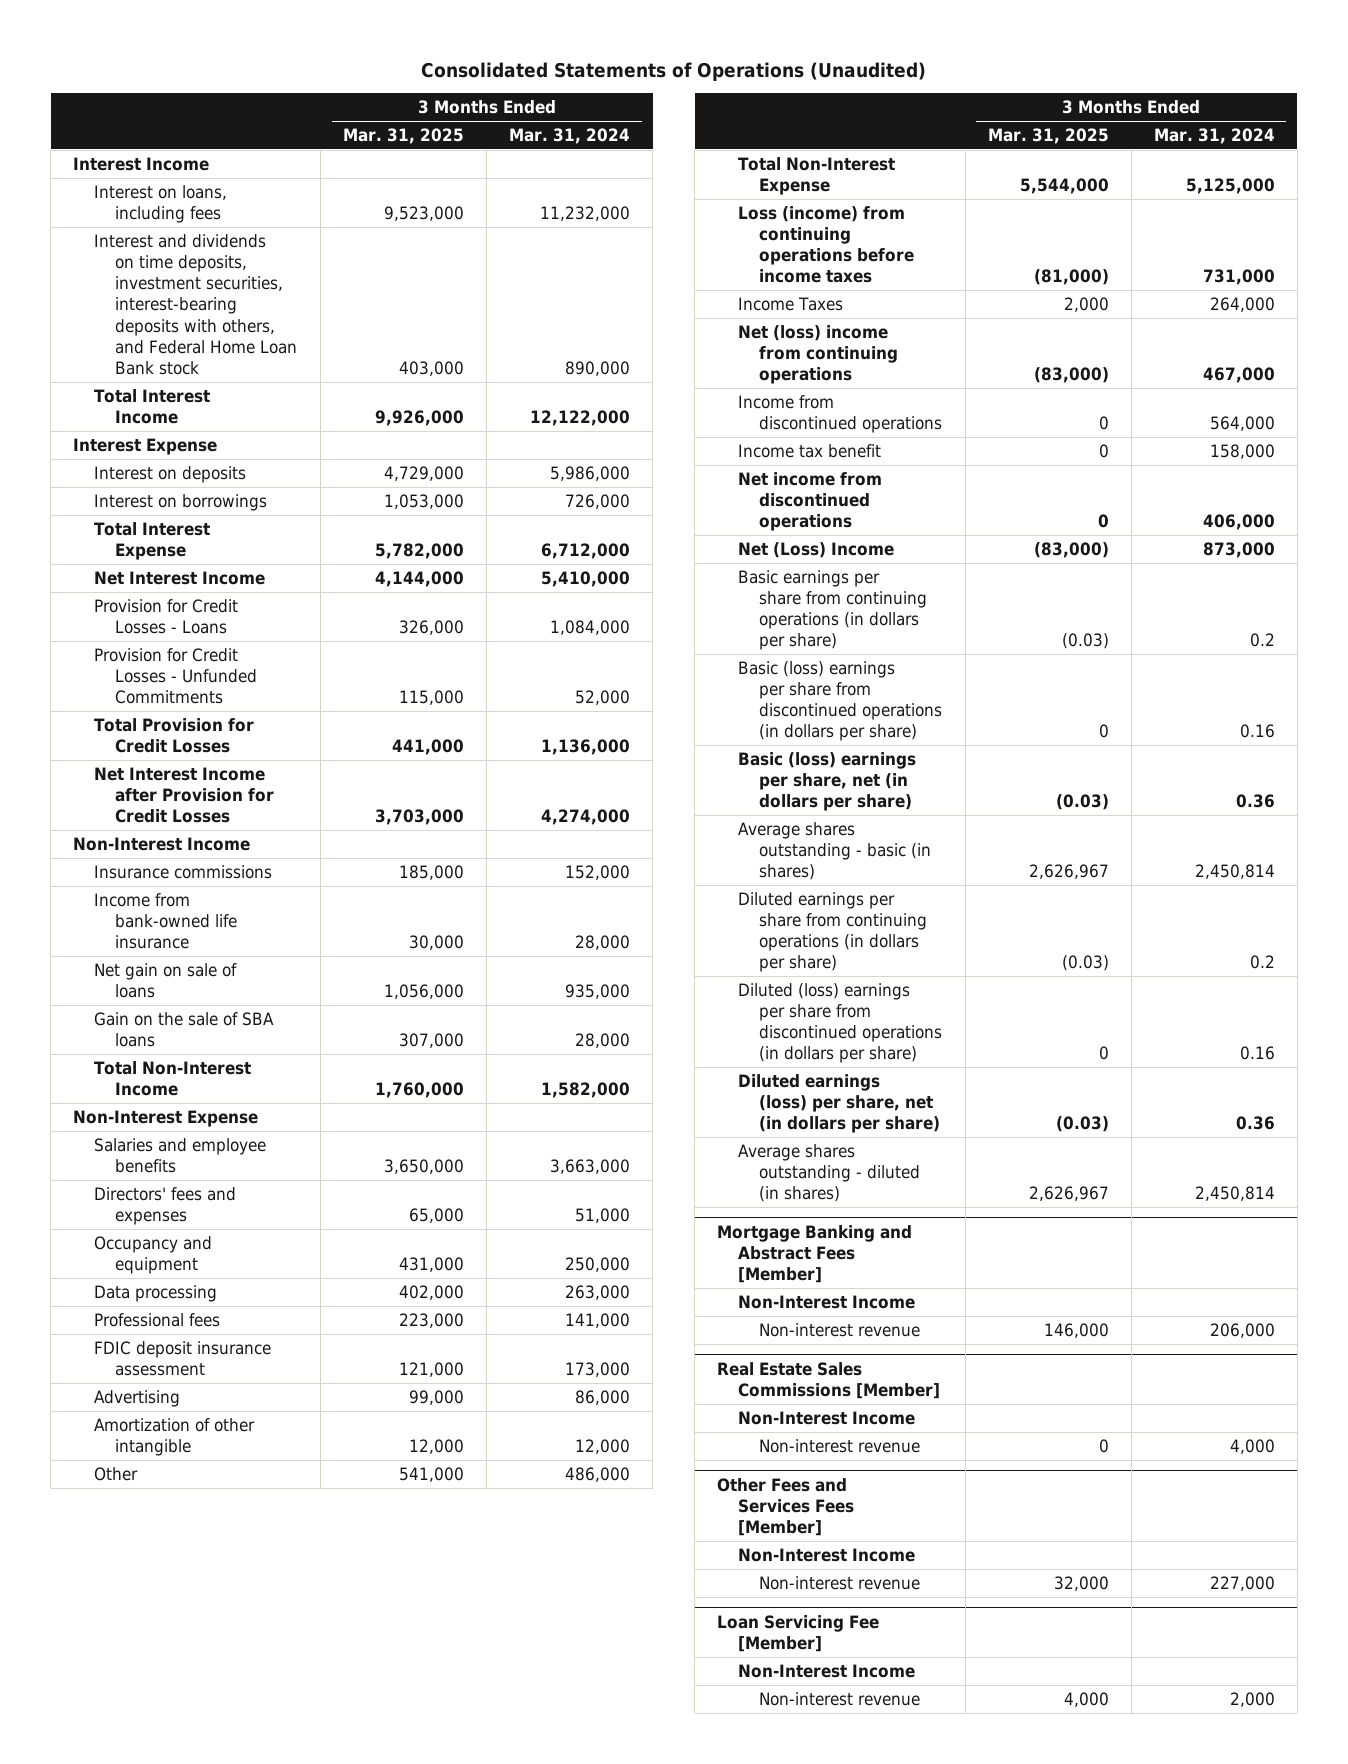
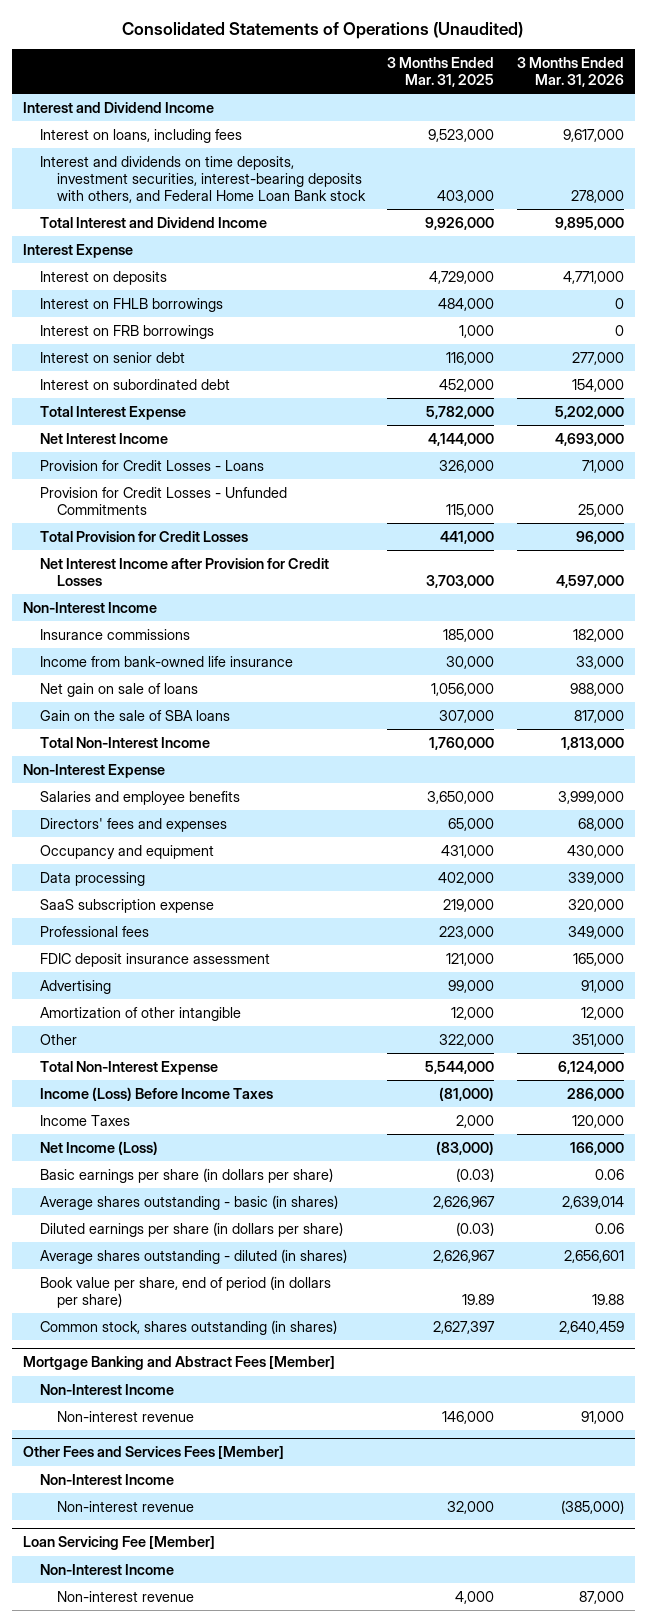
- | 3 Months Ended Mar. 31, 2025 | 3 Months Ended Mar. 31, 2024
+ | 3 Months Ended Mar. 31, 2025 | 3 Months Ended Mar. 31, 2026
- Interest Income
+ Interest and Dividend Income
- Total Interest Income | 9,926,000 | 12,122,000
+ Total Interest and Dividend Income | 9,926,000 | 9,895,000
- Interest on borrowings | 1,053,000 | 726,000
+ Interest on FHLB borrowings | 484,000 | 0
+ Interest on FRB borrowings | 1,000 | 0
+ Interest on senior debt | 116,000 | 277,000
+ Interest on subordinated debt | 452,000 | 154,000
+ SaaS subscription expense | 219,000 | 320,000
- Other | 541,000 | 486,000
+ Other | 322,000 | 351,000
- Loss (income) from continuing operations before income taxes | (81,000) | 731,000
+ Income (Loss) Before Income Taxes | (81,000) | 286,000
- Net (loss) income from continuing operations | (83,000) | 467,000
- Income from discontinued operations | 0 | 564,000
- Income tax benefit | 0 | 158,000
- Net income from discontinued operations | 0 | 406,000
- Net (Loss) Income | (83,000) | 873,000
- Basic earnings per share from continuing operations (in dollars per share) | (0.03) | 0.2
- Basic (loss) earnings per share from discontinued operations (in dollars per share) | 0 | 0.16
- Basic (loss) earnings per share, net (in dollars per share) | (0.03) | 0.36
+ Net Income (Loss) | (83,000) | 166,000
+ Basic earnings per share (in dollars per share) | (0.03) | 0.06
- Diluted earnings per share from continuing operations (in dollars per share) | (0.03) | 0.2
- Diluted (loss) earnings per share from discontinued operations (in dollars per share) | 0 | 0.16
- Diluted earnings (loss) per share, net (in dollars per share) | (0.03) | 0.36
+ Diluted earnings per share (in dollars per share) | (0.03) | 0.06
+ Book value per share, end of period (in dollars per share) | 19.89 | 19.88
+ Common stock, shares outstanding (in shares) | 2,627,397 | 2,640,459
- Real Estate Sales Commissions [Member]
- Non-Interest Income
- Non-interest revenue | 0 | 4,000

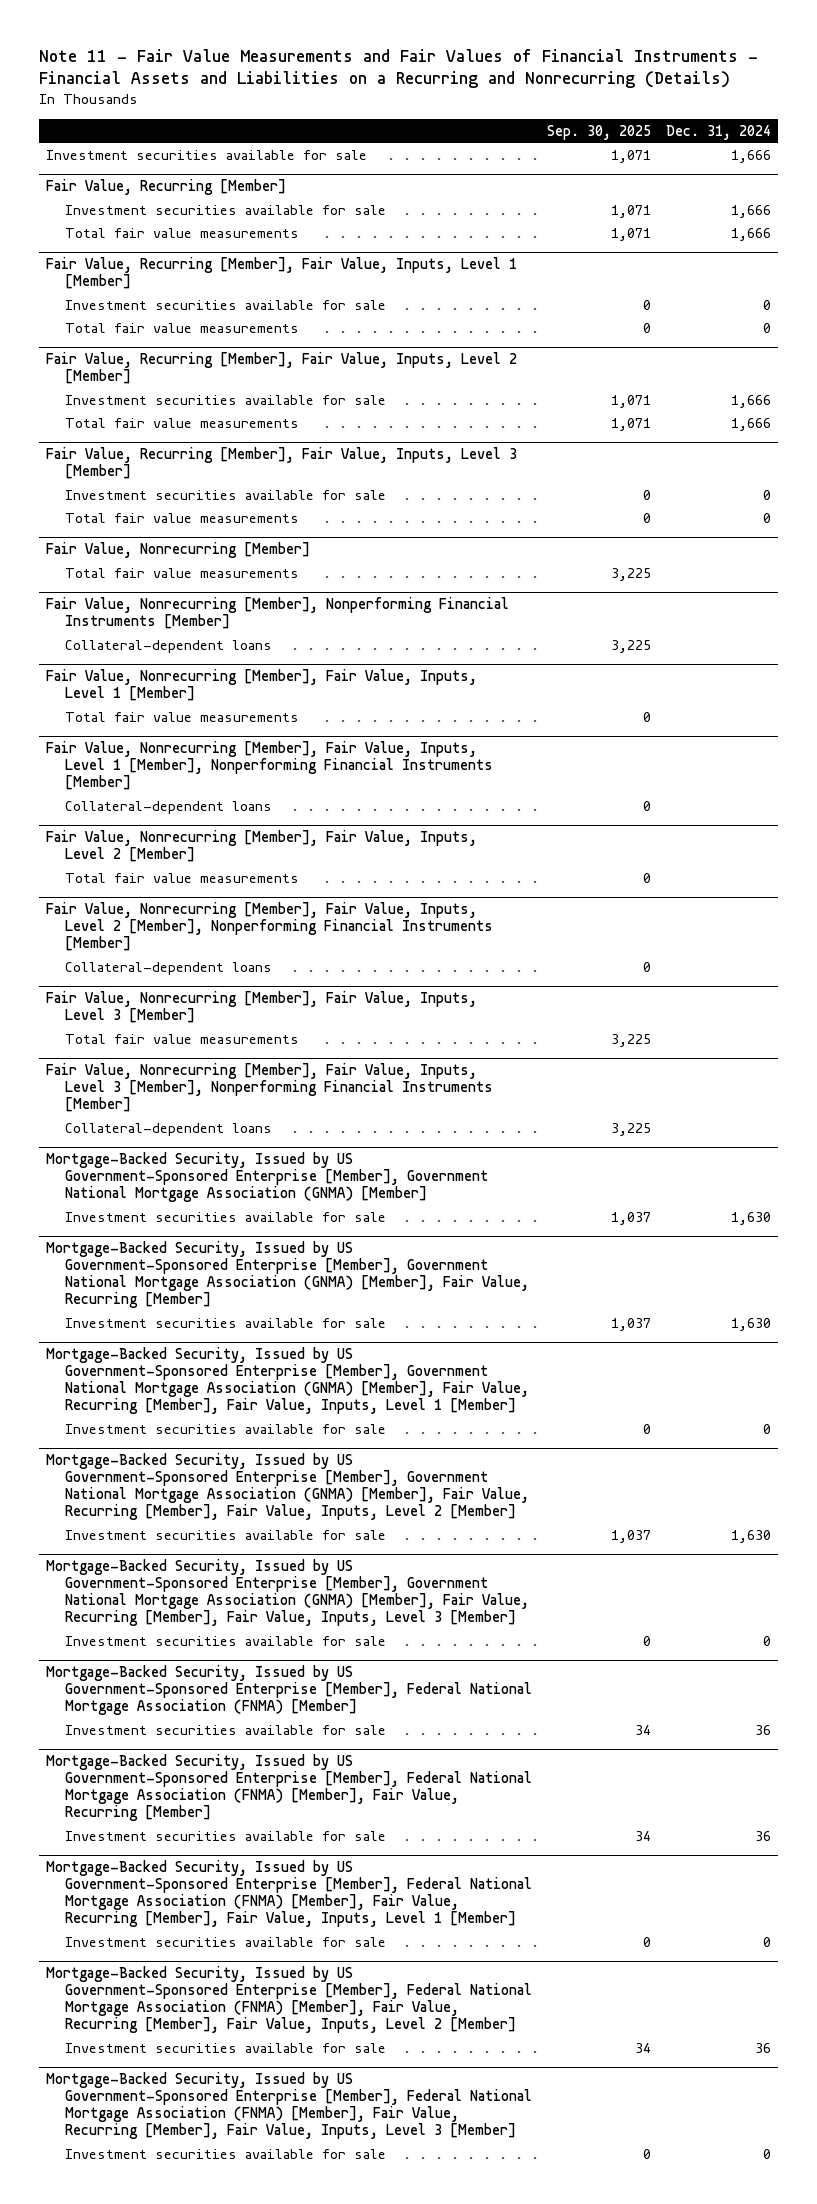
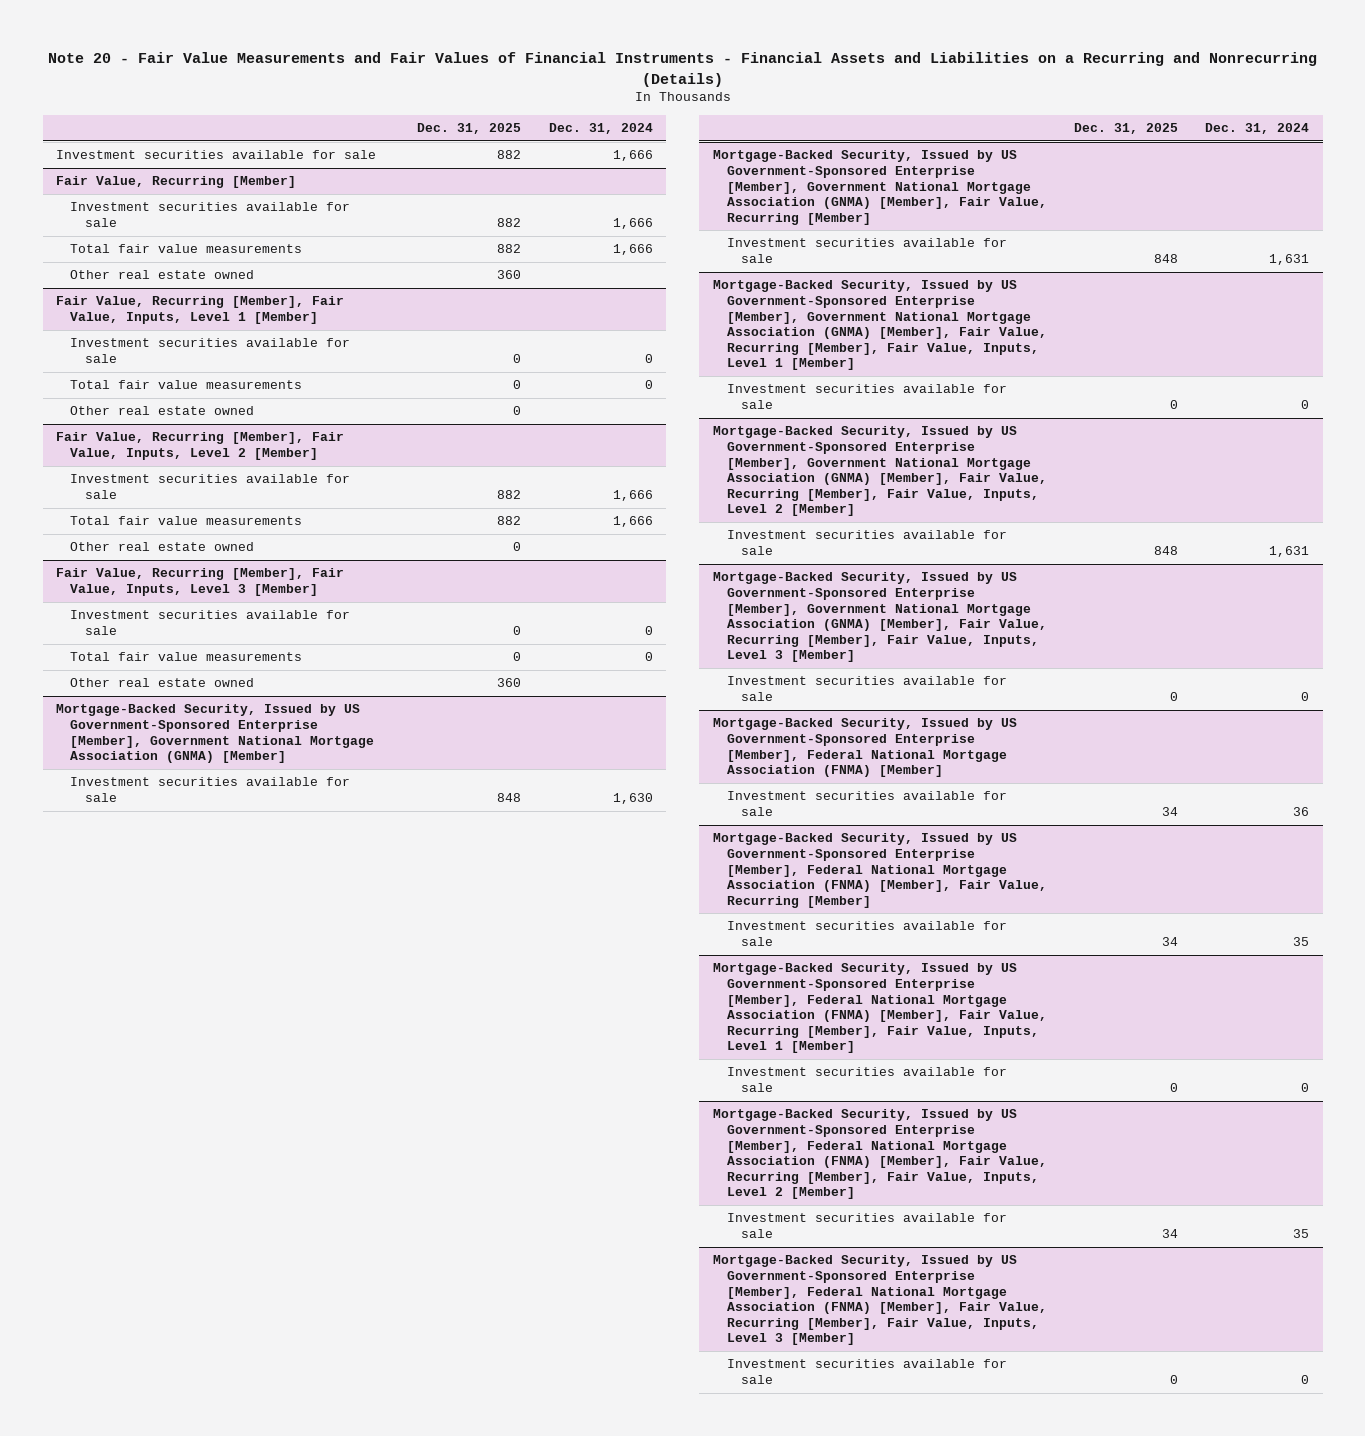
- Note 11 - Fair Value Measurements and Fair Values of Financial Instruments - Financial Assets and Liabilities on a Recurring and Nonrecurring (Details)
+ Note 20 - Fair Value Measurements and Fair Values of Financial Instruments - Financial Assets and Liabilities on a Recurring and Nonrecurring (Details)
- | Sep. 30, 2025 | Dec. 31, 2024
+ | Dec. 31, 2025 | Dec. 31, 2024
@ Fair Value, Recurring [Member]
+ Other real estate owned | 360 |
@ Fair Value, Recurring [Member], Fair Value, Inputs, Level 1 [Member]
+ Other real estate owned | 0 |
@ Fair Value, Recurring [Member], Fair Value, Inputs, Level 2 [Member]
+ Other real estate owned | 0 |
- Fair Value, Nonrecurring [Member]
- Total fair value measurements | 3,225 |
- Fair Value, Nonrecurring [Member], Nonperforming Financial Instruments [Member]
- Collateral-dependent loans | 3,225 |
- Fair Value, Nonrecurring [Member], Fair Value, Inputs, Level 1 [Member]
- Total fair value measurements | 0 |
- Fair Value, Nonrecurring [Member], Fair Value, Inputs, Level 1 [Member], Nonperforming Financial Instruments [Member]
- Collateral-dependent loans | 0 |
- Fair Value, Nonrecurring [Member], Fair Value, Inputs, Level 2 [Member]
- Total fair value measurements | 0 |
- Fair Value, Nonrecurring [Member], Fair Value, Inputs, Level 2 [Member], Nonperforming Financial Instruments [Member]
- Collateral-dependent loans | 0 |
- Fair Value, Nonrecurring [Member], Fair Value, Inputs, Level 3 [Member]
- Total fair value measurements | 3,225 |
- Fair Value, Nonrecurring [Member], Fair Value, Inputs, Level 3 [Member], Nonperforming Financial Instruments [Member]
- Collateral-dependent loans | 3,225 |
@ Fair Value, Recurring [Member], Fair Value, Inputs, Level 3 [Member]
+ Other real estate owned | 360 |
@ Mortgage-Backed Security, Issued by US Government-Sponsored Enterprise [Member], Government National Mortgage Association (GNMA) [Member], Fair Value, Recurring [Member]
- Investment securities available for sale | 1,037 | 1,630
+ Investment securities available for sale | 848 | 1,631
@ Mortgage-Backed Security, Issued by US Government-Sponsored Enterprise [Member], Government National Mortgage Association (GNMA) [Member], Fair Value, Recurring [Member], Fair Value, Inputs, Level 2 [Member]
- Investment securities available for sale | 1,037 | 1,630
+ Investment securities available for sale | 848 | 1,631
@ Mortgage-Backed Security, Issued by US Government-Sponsored Enterprise [Member], Federal National Mortgage Association (FNMA) [Member], Fair Value, Recurring [Member]
- Investment securities available for sale | 34 | 36
+ Investment securities available for sale | 34 | 35
@ Mortgage-Backed Security, Issued by US Government-Sponsored Enterprise [Member], Federal National Mortgage Association (FNMA) [Member], Fair Value, Recurring [Member], Fair Value, Inputs, Level 2 [Member]
- Investment securities available for sale | 34 | 36
+ Investment securities available for sale | 34 | 35

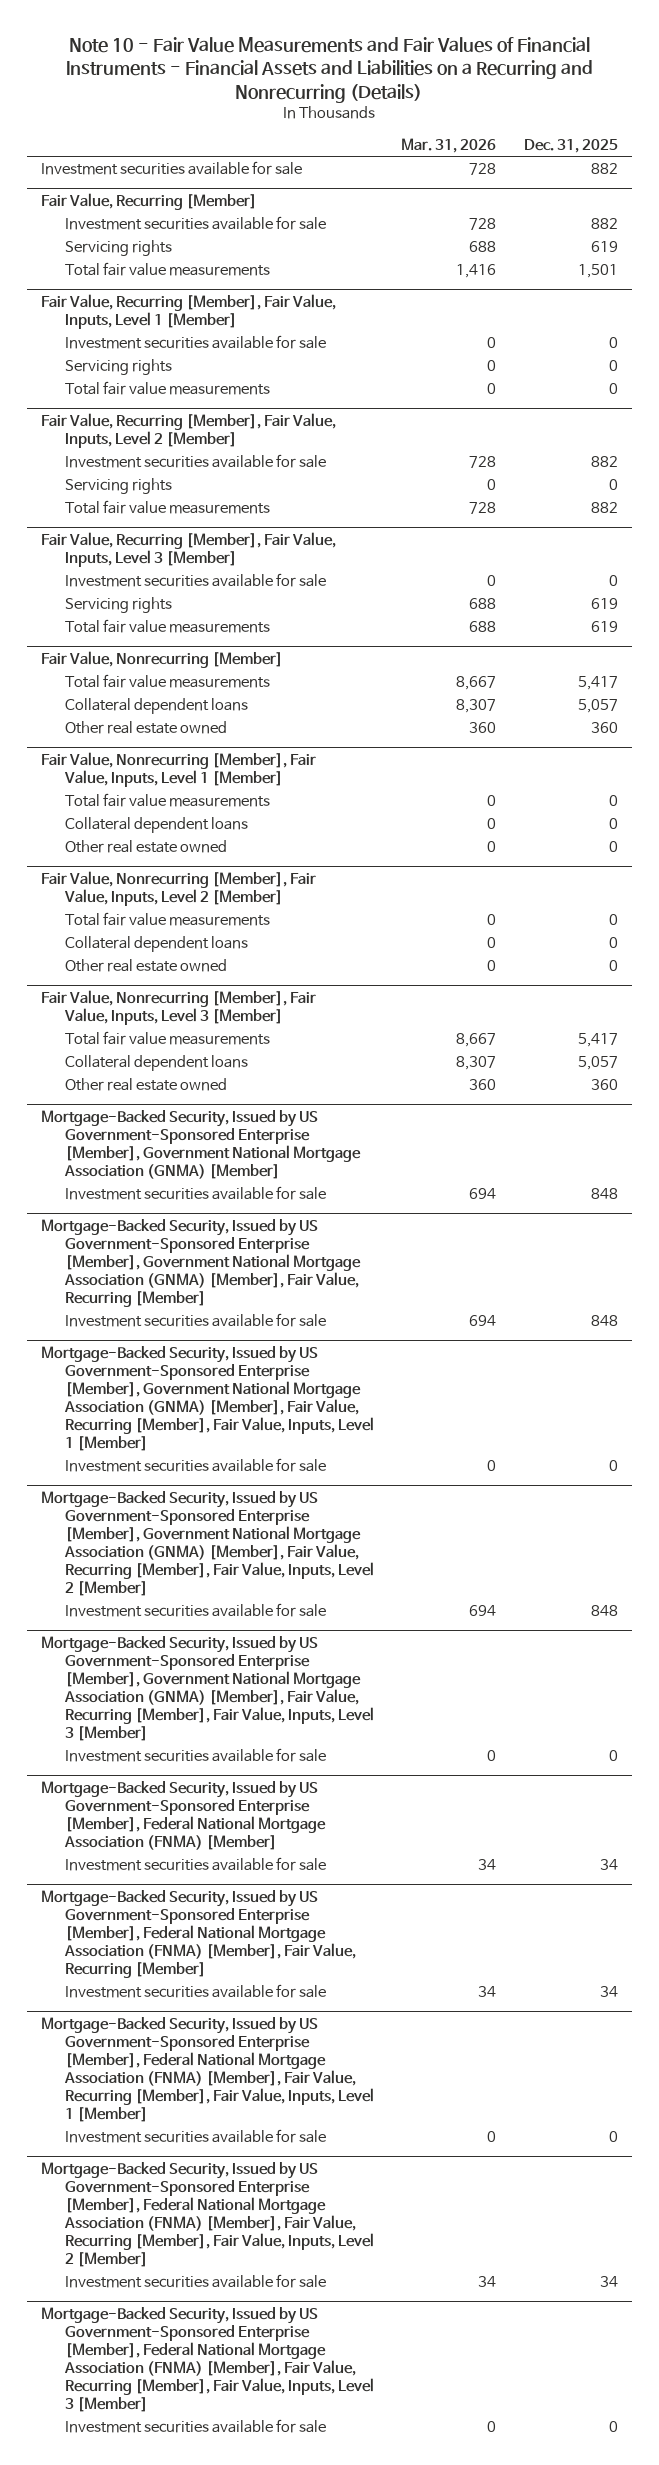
- Note 20 - Fair Value Measurements and Fair Values of Financial Instruments - Financial Assets and Liabilities on a Recurring and Nonrecurring (Details)
+ Note 10 - Fair Value Measurements and Fair Values of Financial Instruments - Financial Assets and Liabilities on a Recurring and Nonrecurring (Details)
- | Dec. 31, 2025 | Dec. 31, 2024
+ | Mar. 31, 2026 | Dec. 31, 2025
@ Fair Value, Recurring [Member]
- Total fair value measurements | 882 | 1,666
- Other real estate owned | 360 |
+ Servicing rights | 688 | 619
+ Total fair value measurements | 1,416 | 1,501
@ Fair Value, Recurring [Member], Fair Value, Inputs, Level 1 [Member]
+ Servicing rights | 0 | 0
- Other real estate owned | 0 |
@ Fair Value, Recurring [Member], Fair Value, Inputs, Level 2 [Member]
+ Servicing rights | 0 | 0
- Other real estate owned | 0 |
@ Fair Value, Recurring [Member], Fair Value, Inputs, Level 3 [Member]
+ Servicing rights | 688 | 619
+ Total fair value measurements | 688 | 619
+ Fair Value, Nonrecurring [Member]
+ Total fair value measurements | 8,667 | 5,417
+ Collateral dependent loans | 8,307 | 5,057
+ Other real estate owned | 360 | 360
+ Fair Value, Nonrecurring [Member], Fair Value, Inputs, Level 1 [Member]
+ Collateral dependent loans | 0 | 0
+ Other real estate owned | 0 | 0
+ Fair Value, Nonrecurring [Member], Fair Value, Inputs, Level 2 [Member]
+ Total fair value measurements | 0 | 0
+ Collateral dependent loans | 0 | 0
+ Other real estate owned | 0 | 0
+ Fair Value, Nonrecurring [Member], Fair Value, Inputs, Level 3 [Member]
+ Total fair value measurements | 8,667 | 5,417
+ Collateral dependent loans | 8,307 | 5,057

